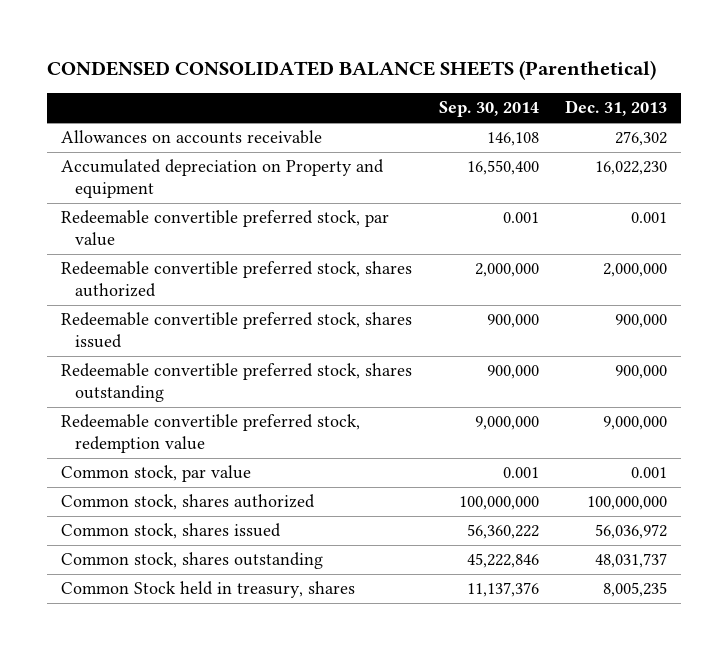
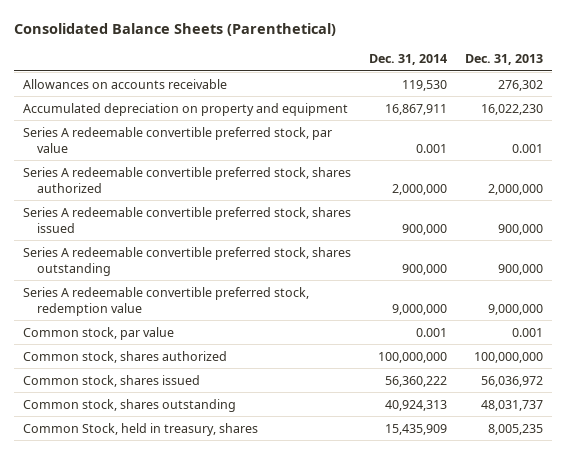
- CONDENSED CONSOLIDATED BALANCE SHEETS (Parenthetical)
+ Consolidated Balance Sheets (Parenthetical)
- | Sep. 30, 2014 | Dec. 31, 2013
+ | Dec. 31, 2014 | Dec. 31, 2013
- Accumulated depreciation on Property and equipment | 16,550,400 | 16,022,230
- Redeemable convertible preferred stock, par value | 0.001 | 0.001
- Redeemable convertible preferred stock, shares authorized | 2,000,000 | 2,000,000
- Redeemable convertible preferred stock, shares issued | 900,000 | 900,000
- Redeemable convertible preferred stock, shares outstanding | 900,000 | 900,000
- Redeemable convertible preferred stock, redemption value | 9,000,000 | 9,000,000
+ Accumulated depreciation on property and equipment | 16,867,911 | 16,022,230
+ Series A redeemable convertible preferred stock, par value | 0.001 | 0.001
+ Series A redeemable convertible preferred stock, shares authorized | 2,000,000 | 2,000,000
+ Series A redeemable convertible preferred stock, shares issued | 900,000 | 900,000
+ Series A redeemable convertible preferred stock, shares outstanding | 900,000 | 900,000
+ Series A redeemable convertible preferred stock, redemption value | 9,000,000 | 9,000,000
- Common Stock held in treasury, shares | 11,137,376 | 8,005,235
+ Common Stock, held in treasury, shares | 15,435,909 | 8,005,235

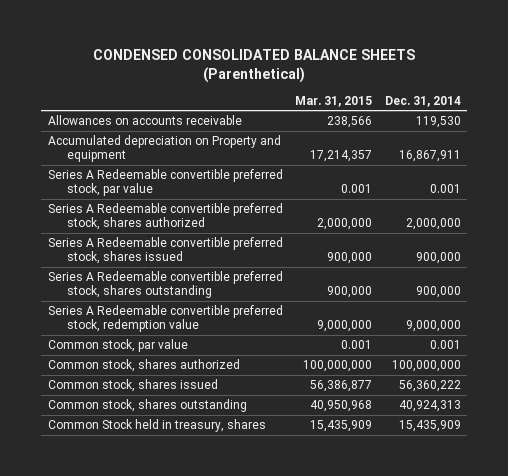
- Consolidated Balance Sheets (Parenthetical)
+ CONDENSED CONSOLIDATED BALANCE SHEETS (Parenthetical)
- | Dec. 31, 2014 | Dec. 31, 2013
+ | Mar. 31, 2015 | Dec. 31, 2014
- Accumulated depreciation on property and equipment | 16,867,911 | 16,022,230
- Series A redeemable convertible preferred stock, par value | 0.001 | 0.001
- Series A redeemable convertible preferred stock, shares authorized | 2,000,000 | 2,000,000
- Series A redeemable convertible preferred stock, shares issued | 900,000 | 900,000
- Series A redeemable convertible preferred stock, shares outstanding | 900,000 | 900,000
- Series A redeemable convertible preferred stock, redemption value | 9,000,000 | 9,000,000
+ Accumulated depreciation on Property and equipment | 17,214,357 | 16,867,911
+ Series A Redeemable convertible preferred stock, par value | 0.001 | 0.001
+ Series A Redeemable convertible preferred stock, shares authorized | 2,000,000 | 2,000,000
+ Series A Redeemable convertible preferred stock, shares issued | 900,000 | 900,000
+ Series A Redeemable convertible preferred stock, shares outstanding | 900,000 | 900,000
+ Series A Redeemable convertible preferred stock, redemption value | 9,000,000 | 9,000,000
- Common Stock, held in treasury, shares | 15,435,909 | 8,005,235
+ Common Stock held in treasury, shares | 15,435,909 | 15,435,909

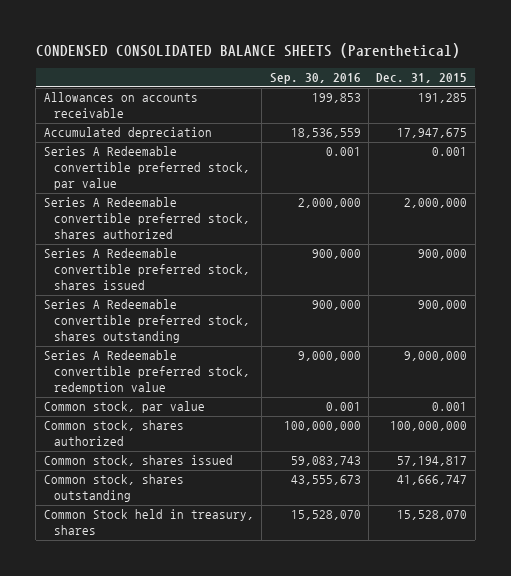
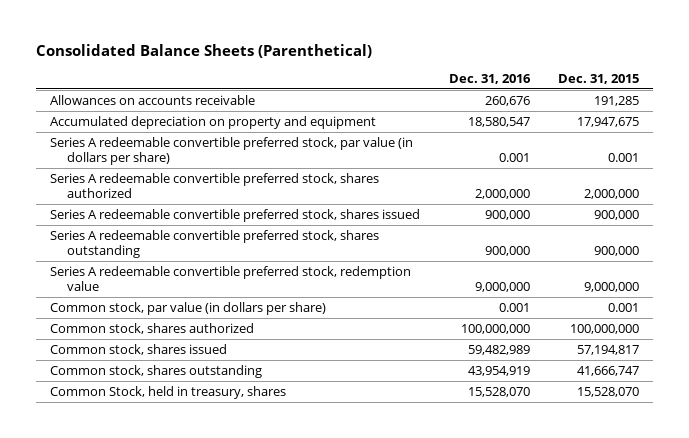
- CONDENSED CONSOLIDATED BALANCE SHEETS (Parenthetical)
+ Consolidated Balance Sheets (Parenthetical)
- | Sep. 30, 2016 | Dec. 31, 2015
+ | Dec. 31, 2016 | Dec. 31, 2015
- Accumulated depreciation | 18,536,559 | 17,947,675
- Series A Redeemable convertible preferred stock, par value | 0.001 | 0.001
- Series A Redeemable convertible preferred stock, shares authorized | 2,000,000 | 2,000,000
- Series A Redeemable convertible preferred stock, shares issued | 900,000 | 900,000
- Series A Redeemable convertible preferred stock, shares outstanding | 900,000 | 900,000
- Series A Redeemable convertible preferred stock, redemption value | 9,000,000 | 9,000,000
- Common stock, par value | 0.001 | 0.001
+ Accumulated depreciation on property and equipment | 18,580,547 | 17,947,675
+ Series A redeemable convertible preferred stock, par value (in dollars per share) | 0.001 | 0.001
+ Series A redeemable convertible preferred stock, shares authorized | 2,000,000 | 2,000,000
+ Series A redeemable convertible preferred stock, shares issued | 900,000 | 900,000
+ Series A redeemable convertible preferred stock, shares outstanding | 900,000 | 900,000
+ Series A redeemable convertible preferred stock, redemption value | 9,000,000 | 9,000,000
+ Common stock, par value (in dollars per share) | 0.001 | 0.001
- Common Stock held in treasury, shares | 15,528,070 | 15,528,070
+ Common Stock, held in treasury, shares | 15,528,070 | 15,528,070

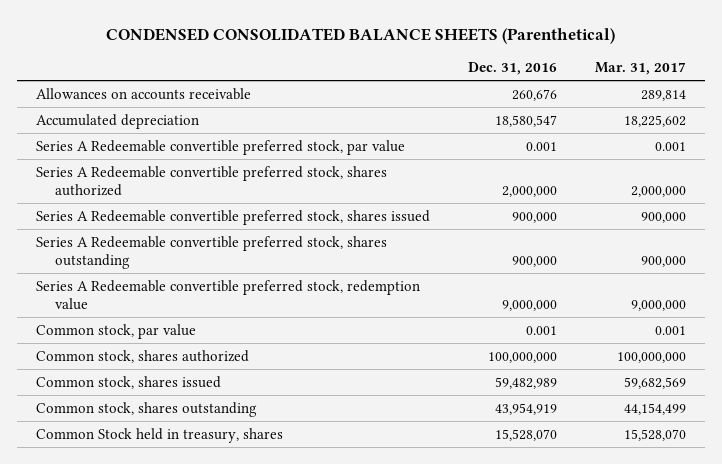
- Consolidated Balance Sheets (Parenthetical)
+ CONDENSED CONSOLIDATED BALANCE SHEETS (Parenthetical)
- | Dec. 31, 2016 | Dec. 31, 2015
+ | Dec. 31, 2016 | Mar. 31, 2017
- Accumulated depreciation on property and equipment | 18,580,547 | 17,947,675
- Series A redeemable convertible preferred stock, par value (in dollars per share) | 0.001 | 0.001
- Series A redeemable convertible preferred stock, shares authorized | 2,000,000 | 2,000,000
- Series A redeemable convertible preferred stock, shares issued | 900,000 | 900,000
- Series A redeemable convertible preferred stock, shares outstanding | 900,000 | 900,000
- Series A redeemable convertible preferred stock, redemption value | 9,000,000 | 9,000,000
- Common stock, par value (in dollars per share) | 0.001 | 0.001
+ Accumulated depreciation | 18,580,547 | 18,225,602
+ Series A Redeemable convertible preferred stock, par value | 0.001 | 0.001
+ Series A Redeemable convertible preferred stock, shares authorized | 2,000,000 | 2,000,000
+ Series A Redeemable convertible preferred stock, shares issued | 900,000 | 900,000
+ Series A Redeemable convertible preferred stock, shares outstanding | 900,000 | 900,000
+ Series A Redeemable convertible preferred stock, redemption value | 9,000,000 | 9,000,000
+ Common stock, par value | 0.001 | 0.001
- Common Stock, held in treasury, shares | 15,528,070 | 15,528,070
+ Common Stock held in treasury, shares | 15,528,070 | 15,528,070

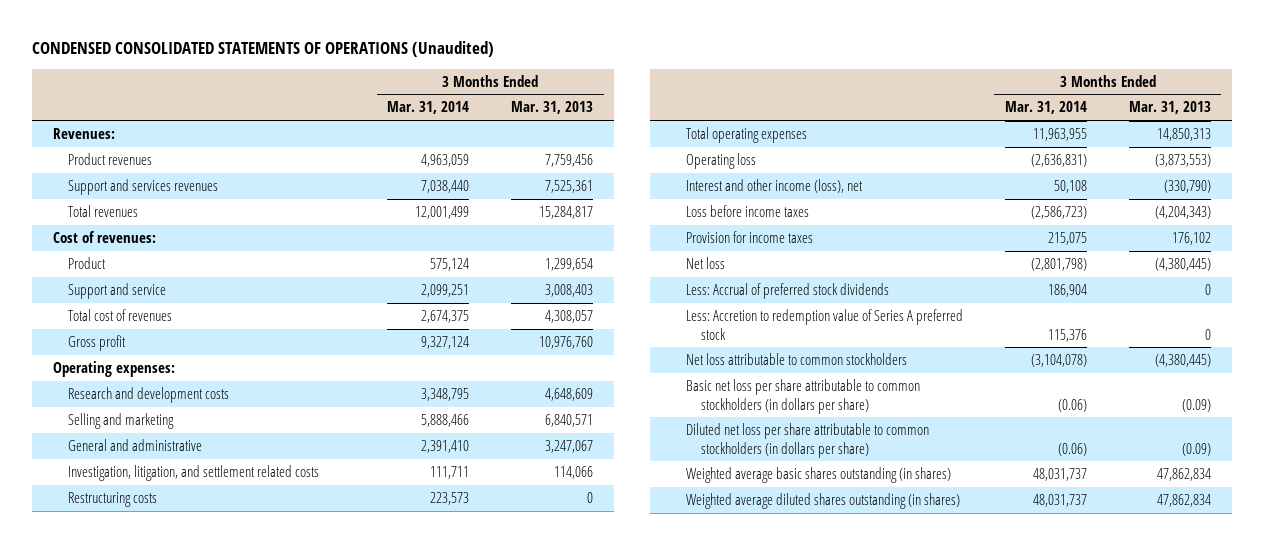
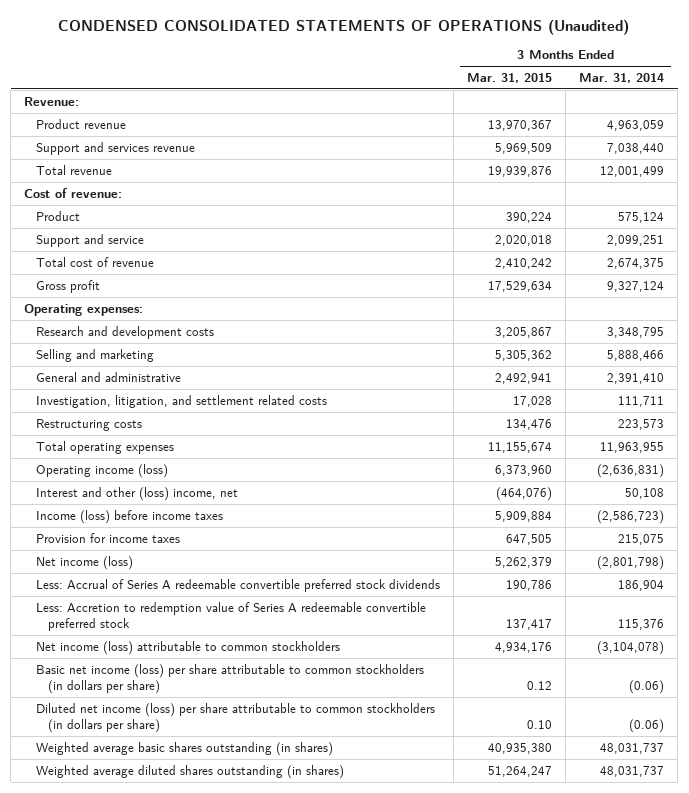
- | 3 Months Ended Mar. 31, 2014 | 3 Months Ended Mar. 31, 2013
+ | 3 Months Ended Mar. 31, 2015 | 3 Months Ended Mar. 31, 2014
- Revenues:
- Product revenues | 4,963,059 | 7,759,456
- Support and services revenues | 7,038,440 | 7,525,361
- Total revenues | 12,001,499 | 15,284,817
- Cost of revenues:
+ Revenue:
+ Product revenue | 13,970,367 | 4,963,059
+ Support and services revenue | 5,969,509 | 7,038,440
+ Total revenue | 19,939,876 | 12,001,499
+ Cost of revenue:
- Total cost of revenues | 2,674,375 | 4,308,057
+ Total cost of revenue | 2,410,242 | 2,674,375
- Operating loss | (2,636,831) | (3,873,553)
- Interest and other income (loss), net | 50,108 | (330,790)
- Loss before income taxes | (2,586,723) | (4,204,343)
+ Operating income (loss) | 6,373,960 | (2,636,831)
+ Interest and other (loss) income, net | (464,076) | 50,108
+ Income (loss) before income taxes | 5,909,884 | (2,586,723)
- Net loss | (2,801,798) | (4,380,445)
- Less: Accrual of preferred stock dividends | 186,904 | 0
- Less: Accretion to redemption value of Series A preferred stock | 115,376 | 0
- Net loss attributable to common stockholders | (3,104,078) | (4,380,445)
- Basic net loss per share attributable to common stockholders (in dollars per share) | (0.06) | (0.09)
- Diluted net loss per share attributable to common stockholders (in dollars per share) | (0.06) | (0.09)
+ Net income (loss) | 5,262,379 | (2,801,798)
+ Less: Accrual of Series A redeemable convertible preferred stock dividends | 190,786 | 186,904
+ Less: Accretion to redemption value of Series A redeemable convertible preferred stock | 137,417 | 115,376
+ Net income (loss) attributable to common stockholders | 4,934,176 | (3,104,078)
+ Basic net income (loss) per share attributable to common stockholders (in dollars per share) | 0.12 | (0.06)
+ Diluted net income (loss) per share attributable to common stockholders (in dollars per share) | 0.10 | (0.06)

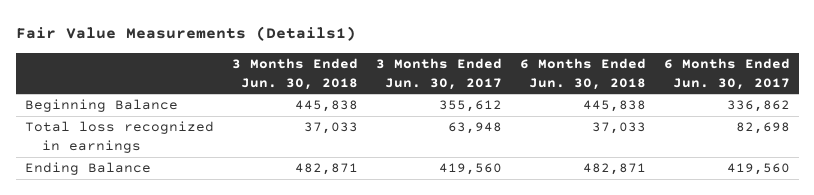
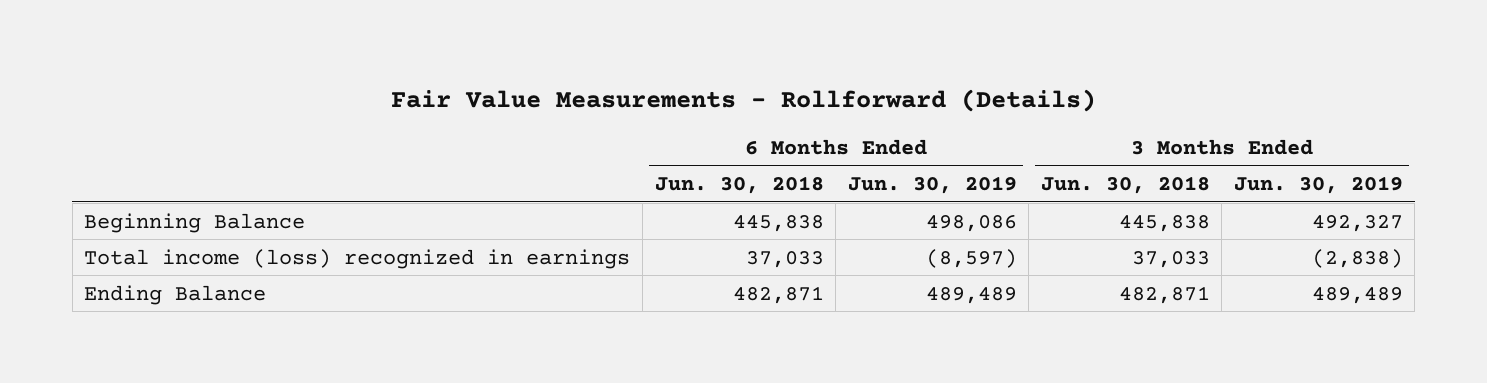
- Fair Value Measurements (Details1)
+ Fair Value Measurements - Rollforward (Details)
- | 3 Months Ended Jun. 30, 2018 | 3 Months Ended Jun. 30, 2017 | 6 Months Ended Jun. 30, 2018 | 6 Months Ended Jun. 30, 2017
+ | 6 Months Ended Jun. 30, 2018 | 6 Months Ended Jun. 30, 2019 | 3 Months Ended Jun. 30, 2018 | 3 Months Ended Jun. 30, 2019
- Total loss recognized in earnings | 37,033 | 63,948 | 37,033 | 82,698
+ Total income (loss) recognized in earnings | 37,033 | (8,597) | 37,033 | (2,838)

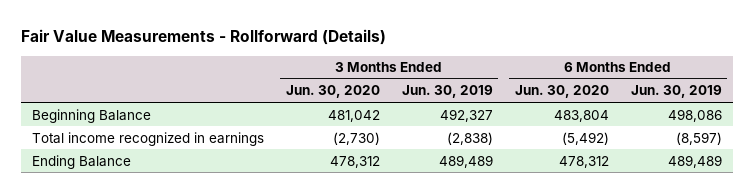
- | 6 Months Ended Jun. 30, 2018 | 6 Months Ended Jun. 30, 2019 | 3 Months Ended Jun. 30, 2018 | 3 Months Ended Jun. 30, 2019
+ | 3 Months Ended Jun. 30, 2020 | 3 Months Ended Jun. 30, 2019 | 6 Months Ended Jun. 30, 2020 | 6 Months Ended Jun. 30, 2019
- Total income (loss) recognized in earnings | 37,033 | (8,597) | 37,033 | (2,838)
+ Total income recognized in earnings | (2,730) | (2,838) | (5,492) | (8,597)

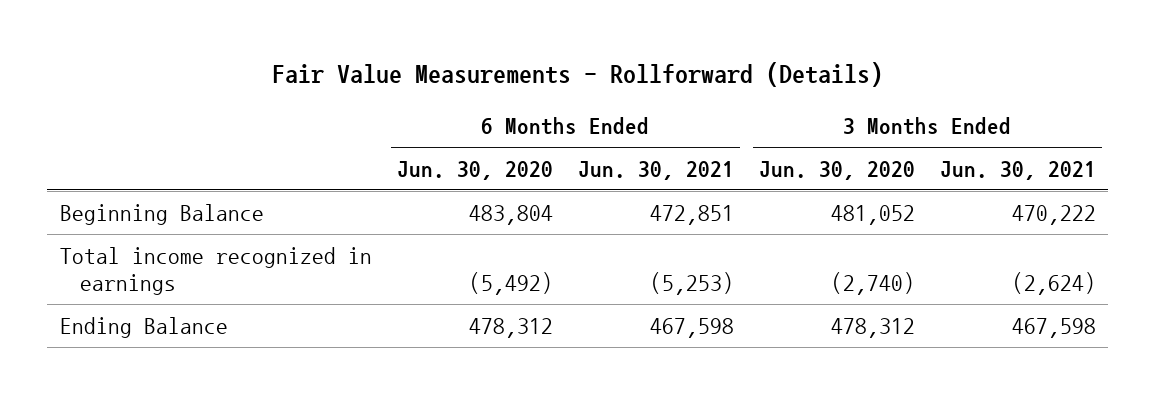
- | 3 Months Ended Jun. 30, 2020 | 3 Months Ended Jun. 30, 2019 | 6 Months Ended Jun. 30, 2020 | 6 Months Ended Jun. 30, 2019
+ | 6 Months Ended Jun. 30, 2020 | 6 Months Ended Jun. 30, 2021 | 3 Months Ended Jun. 30, 2020 | 3 Months Ended Jun. 30, 2021
- Beginning Balance | 481,042 | 492,327 | 483,804 | 498,086
- Total income recognized in earnings | (2,730) | (2,838) | (5,492) | (8,597)
+ Beginning Balance | 483,804 | 472,851 | 481,052 | 470,222
+ Total income recognized in earnings | (5,492) | (5,253) | (2,740) | (2,624)

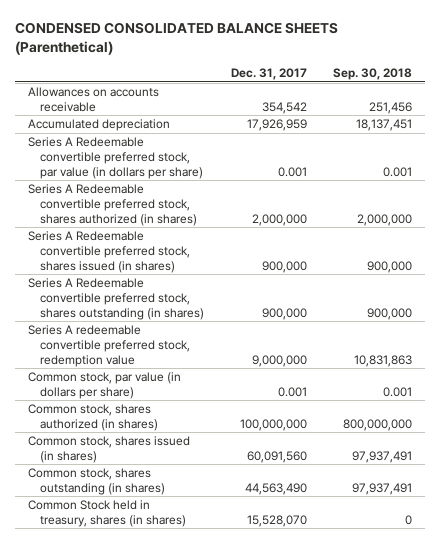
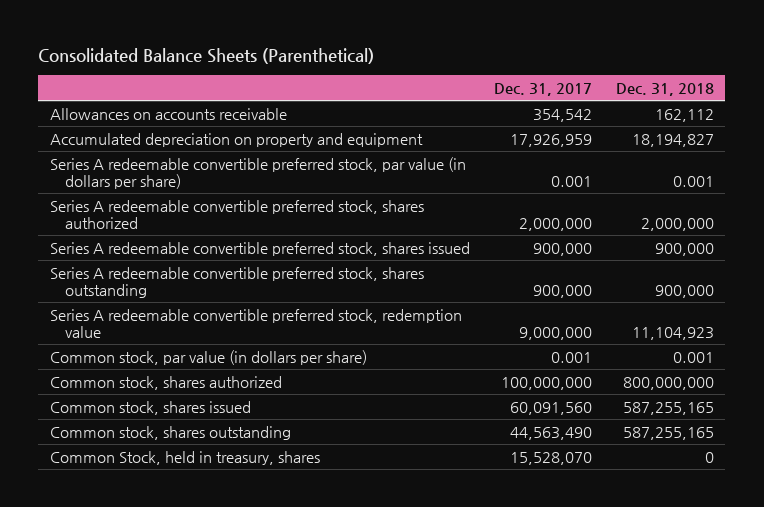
- CONDENSED CONSOLIDATED BALANCE SHEETS (Parenthetical)
+ Consolidated Balance Sheets (Parenthetical)
- | Dec. 31, 2017 | Sep. 30, 2018
+ | Dec. 31, 2017 | Dec. 31, 2018
- Accumulated depreciation | 17,926,959 | 18,137,451
- Series A Redeemable convertible preferred stock, par value (in dollars per share) | 0.001 | 0.001
- Series A Redeemable convertible preferred stock, shares authorized (in shares) | 2,000,000 | 2,000,000
- Series A Redeemable convertible preferred stock, shares issued (in shares) | 900,000 | 900,000
- Series A Redeemable convertible preferred stock, shares outstanding (in shares) | 900,000 | 900,000
+ Accumulated depreciation on property and equipment | 17,926,959 | 18,194,827
+ Series A redeemable convertible preferred stock, par value (in dollars per share) | 0.001 | 0.001
+ Series A redeemable convertible preferred stock, shares authorized | 2,000,000 | 2,000,000
+ Series A redeemable convertible preferred stock, shares issued | 900,000 | 900,000
+ Series A redeemable convertible preferred stock, shares outstanding | 900,000 | 900,000
- Common stock, shares authorized (in shares) | 100,000,000 | 800,000,000
- Common stock, shares issued (in shares) | 60,091,560 | 97,937,491
- Common stock, shares outstanding (in shares) | 44,563,490 | 97,937,491
- Common Stock held in treasury, shares (in shares) | 15,528,070 | 0
+ Common stock, shares authorized | 100,000,000 | 800,000,000
+ Common stock, shares issued | 60,091,560 | 587,255,165
+ Common stock, shares outstanding | 44,563,490 | 587,255,165
+ Common Stock, held in treasury, shares | 15,528,070 | 0

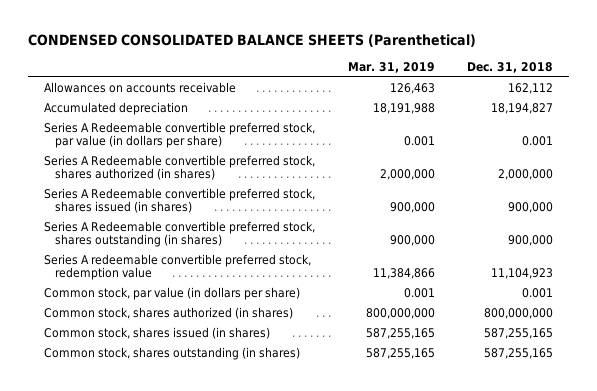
- Consolidated Balance Sheets (Parenthetical)
+ CONDENSED CONSOLIDATED BALANCE SHEETS (Parenthetical)
- | Dec. 31, 2017 | Dec. 31, 2018
+ | Mar. 31, 2019 | Dec. 31, 2018
- Accumulated depreciation on property and equipment | 17,926,959 | 18,194,827
- Series A redeemable convertible preferred stock, par value (in dollars per share) | 0.001 | 0.001
- Series A redeemable convertible preferred stock, shares authorized | 2,000,000 | 2,000,000
- Series A redeemable convertible preferred stock, shares issued | 900,000 | 900,000
- Series A redeemable convertible preferred stock, shares outstanding | 900,000 | 900,000
+ Accumulated depreciation | 18,191,988 | 18,194,827
+ Series A Redeemable convertible preferred stock, par value (in dollars per share) | 0.001 | 0.001
+ Series A Redeemable convertible preferred stock, shares authorized (in shares) | 2,000,000 | 2,000,000
+ Series A Redeemable convertible preferred stock, shares issued (in shares) | 900,000 | 900,000
+ Series A Redeemable convertible preferred stock, shares outstanding (in shares) | 900,000 | 900,000
- Common stock, shares authorized | 100,000,000 | 800,000,000
- Common stock, shares issued | 60,091,560 | 587,255,165
- Common stock, shares outstanding | 44,563,490 | 587,255,165
- Common Stock, held in treasury, shares | 15,528,070 | 0
+ Common stock, shares authorized (in shares) | 800,000,000 | 800,000,000
+ Common stock, shares issued (in shares) | 587,255,165 | 587,255,165
+ Common stock, shares outstanding (in shares) | 587,255,165 | 587,255,165

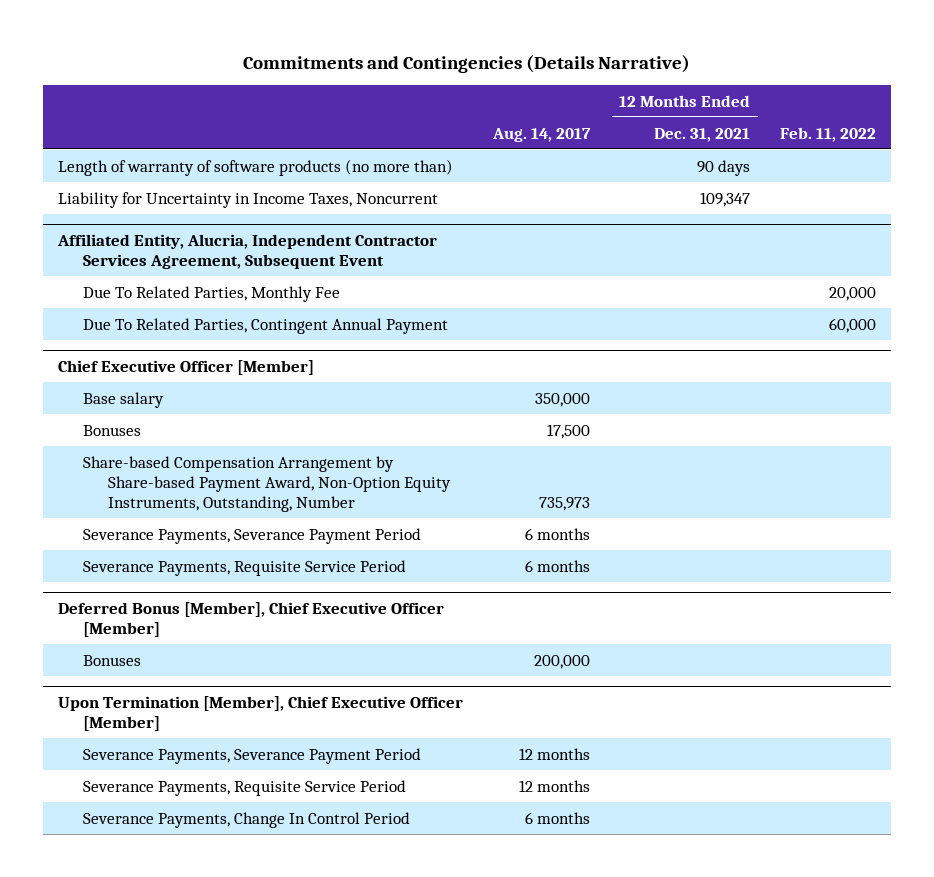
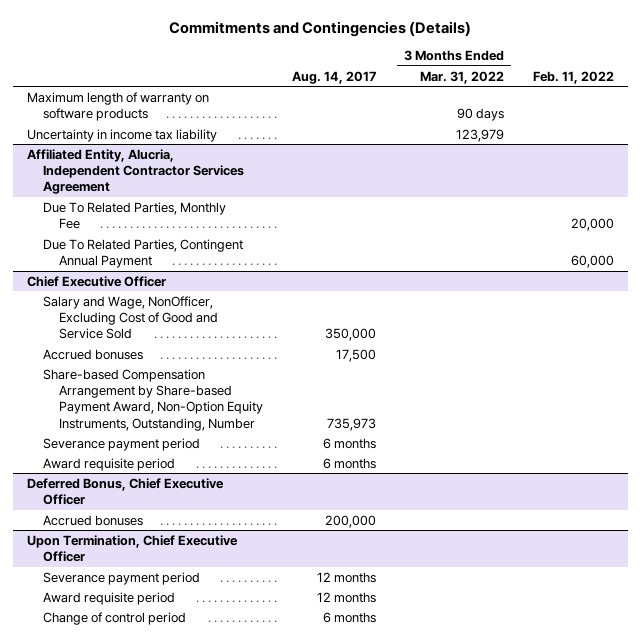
- Commitments and Contingencies (Details Narrative)
+ Commitments and Contingencies (Details)
- | Aug. 14, 2017 | 12 Months Ended Dec. 31, 2021 | Feb. 11, 2022
+ | Aug. 14, 2017 | 3 Months Ended Mar. 31, 2022 | Feb. 11, 2022
- Length of warranty of software products (no more than) | | 90 days |
- Liability for Uncertainty in Income Taxes, Noncurrent | | 109,347 |
- Affiliated Entity, Alucria, Independent Contractor Services Agreement, Subsequent Event
+ Maximum length of warranty on software products | | 90 days |
+ Uncertainty in income tax liability | | 123,979 |
+ Affiliated Entity, Alucria, Independent Contractor Services Agreement
- Chief Executive Officer [Member]
- Base salary | 350,000 | |
- Bonuses | 17,500 | |
+ Chief Executive Officer
+ Salary and Wage, NonOfficer, Excluding Cost of Good and Service Sold | 350,000 | |
+ Accrued bonuses | 17,500 | |
- Severance Payments, Severance Payment Period | 6 months | |
- Severance Payments, Requisite Service Period | 6 months | |
- Deferred Bonus [Member], Chief Executive Officer [Member]
- Bonuses | 200,000 | |
- Upon Termination [Member], Chief Executive Officer [Member]
- Severance Payments, Severance Payment Period | 12 months | |
- Severance Payments, Requisite Service Period | 12 months | |
- Severance Payments, Change In Control Period | 6 months | |
+ Severance payment period | 6 months | |
+ Award requisite period | 6 months | |
+ Deferred Bonus, Chief Executive Officer
+ Accrued bonuses | 200,000 | |
+ Upon Termination, Chief Executive Officer
+ Severance payment period | 12 months | |
+ Award requisite period | 12 months | |
+ Change of control period | 6 months | |

